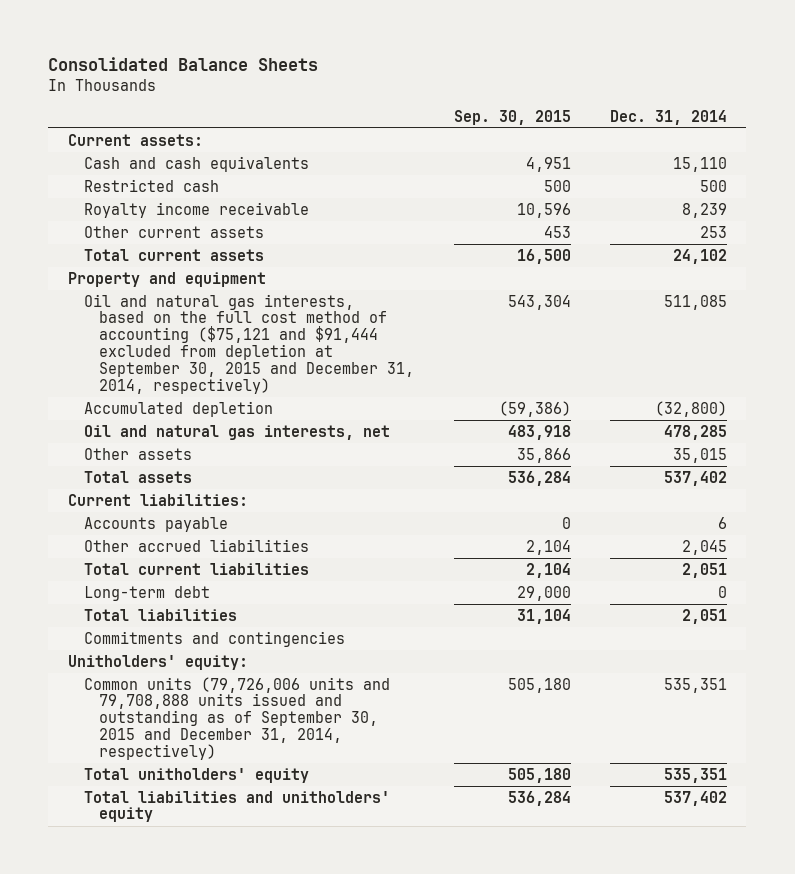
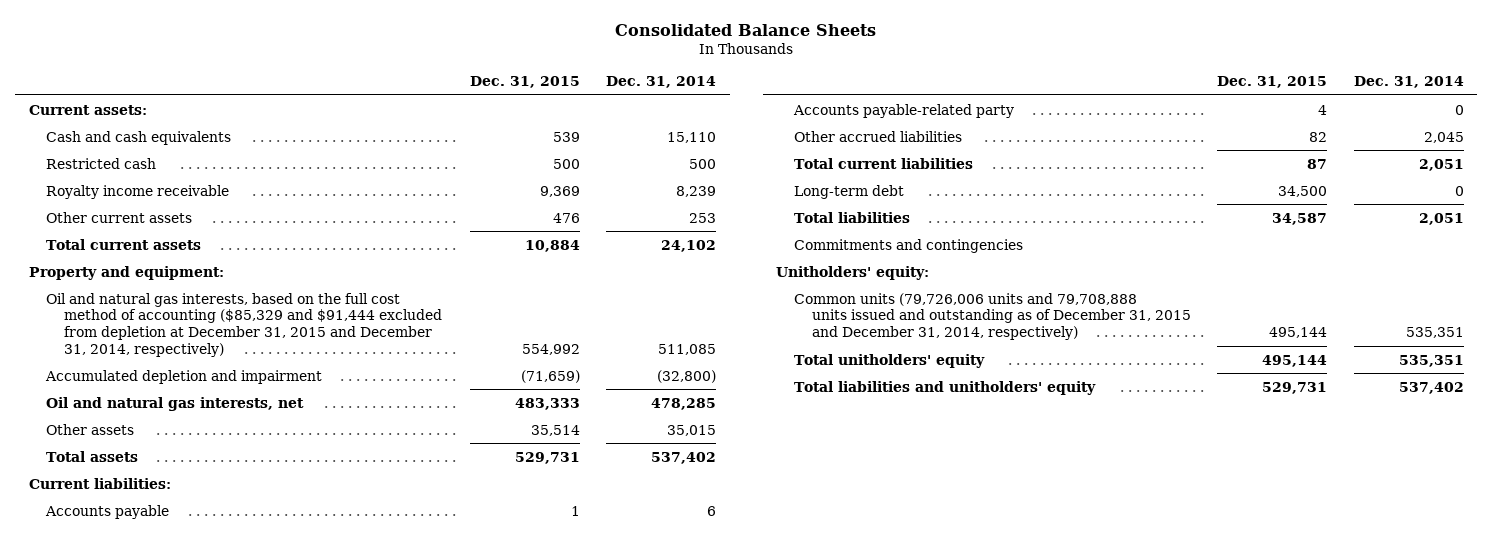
- | Sep. 30, 2015 | Dec. 31, 2014
+ | Dec. 31, 2015 | Dec. 31, 2014
- Property and equipment
- Oil and natural gas interests, based on the full cost method of accounting ($75,121 and $91,444 excluded from depletion at September 30, 2015 and December 31, 2014, respectively) | 543,304 | 511,085
- Accumulated depletion | (59,386) | (32,800)
+ Property and equipment:
+ Oil and natural gas interests, based on the full cost method of accounting ($85,329 and $91,444 excluded from depletion at December 31, 2015 and December 31, 2014, respectively) | 554,992 | 511,085
+ Accumulated depletion and impairment | (71,659) | (32,800)
+ Accounts payable-related party | 4 | 0
- Common units (79,726,006 units and 79,708,888 units issued and outstanding as of September 30, 2015 and December 31, 2014, respectively) | 505,180 | 535,351
+ Common units (79,726,006 units and 79,708,888 units issued and outstanding as of December 31, 2015 and December 31, 2014, respectively) | 495,144 | 535,351

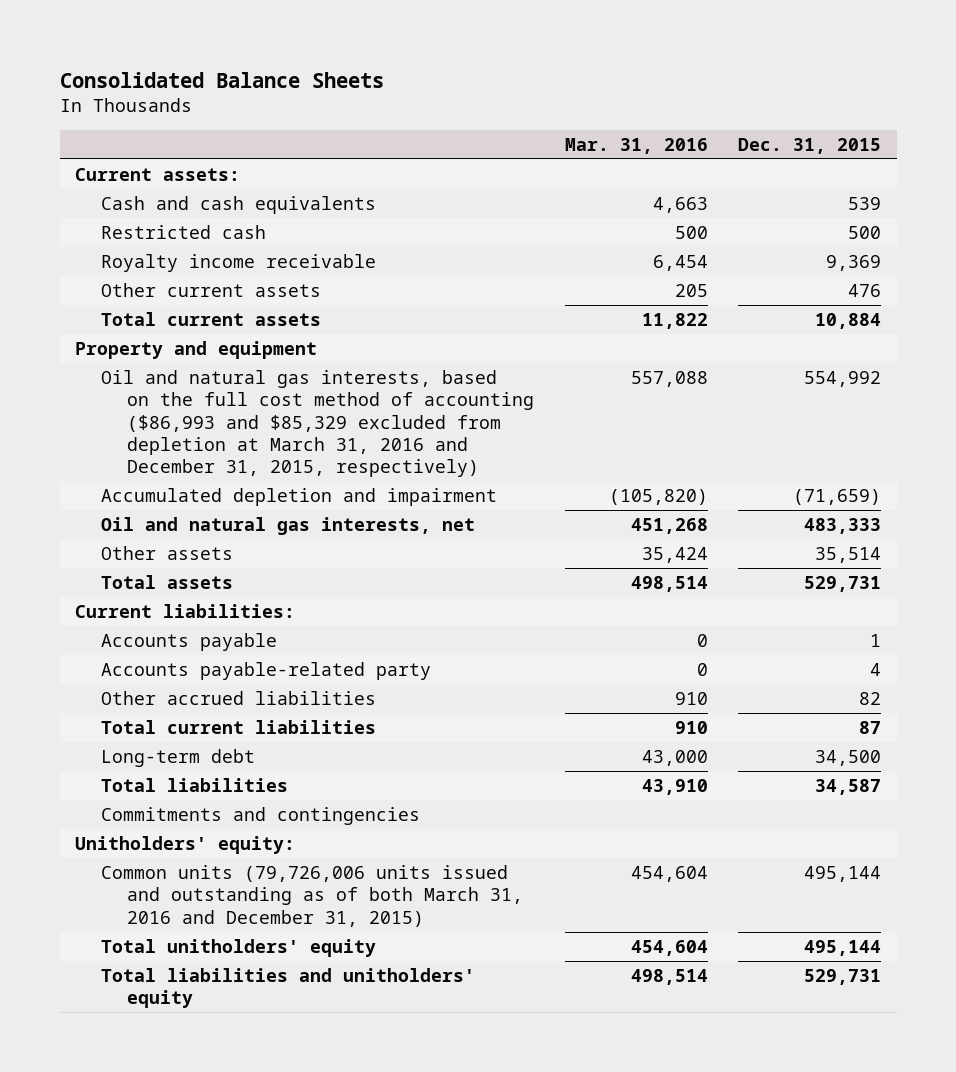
- | Dec. 31, 2015 | Dec. 31, 2014
+ | Mar. 31, 2016 | Dec. 31, 2015
- Property and equipment:
- Oil and natural gas interests, based on the full cost method of accounting ($85,329 and $91,444 excluded from depletion at December 31, 2015 and December 31, 2014, respectively) | 554,992 | 511,085
+ Property and equipment
+ Oil and natural gas interests, based on the full cost method of accounting ($86,993 and $85,329 excluded from depletion at March 31, 2016 and December 31, 2015, respectively) | 557,088 | 554,992
- Common units (79,726,006 units and 79,708,888 units issued and outstanding as of December 31, 2015 and December 31, 2014, respectively) | 495,144 | 535,351
+ Common units (79,726,006 units issued and outstanding as of both March 31, 2016 and December 31, 2015) | 454,604 | 495,144

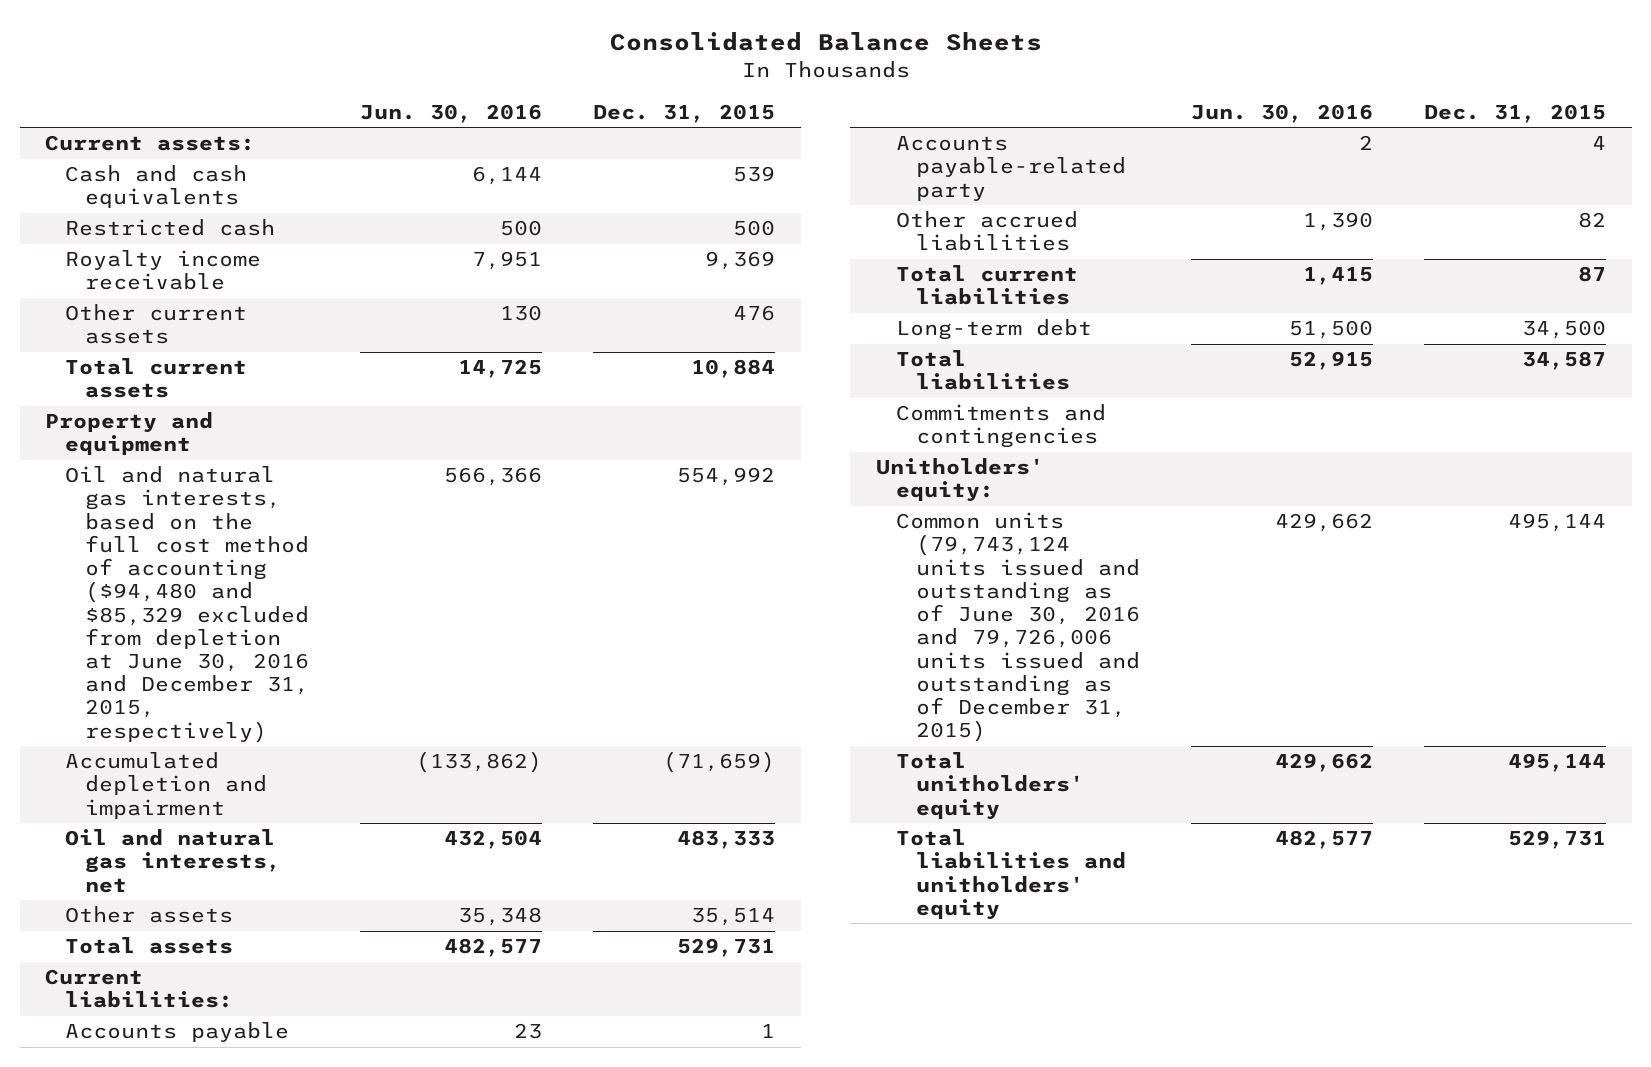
- | Mar. 31, 2016 | Dec. 31, 2015
+ | Jun. 30, 2016 | Dec. 31, 2015
- Oil and natural gas interests, based on the full cost method of accounting ($86,993 and $85,329 excluded from depletion at March 31, 2016 and December 31, 2015, respectively) | 557,088 | 554,992
+ Oil and natural gas interests, based on the full cost method of accounting ($94,480 and $85,329 excluded from depletion at June 30, 2016 and December 31, 2015, respectively) | 566,366 | 554,992
- Common units (79,726,006 units issued and outstanding as of both March 31, 2016 and December 31, 2015) | 454,604 | 495,144
+ Common units (79,743,124 units issued and outstanding as of June 30, 2016 and 79,726,006 units issued and outstanding as of December 31, 2015) | 429,662 | 495,144

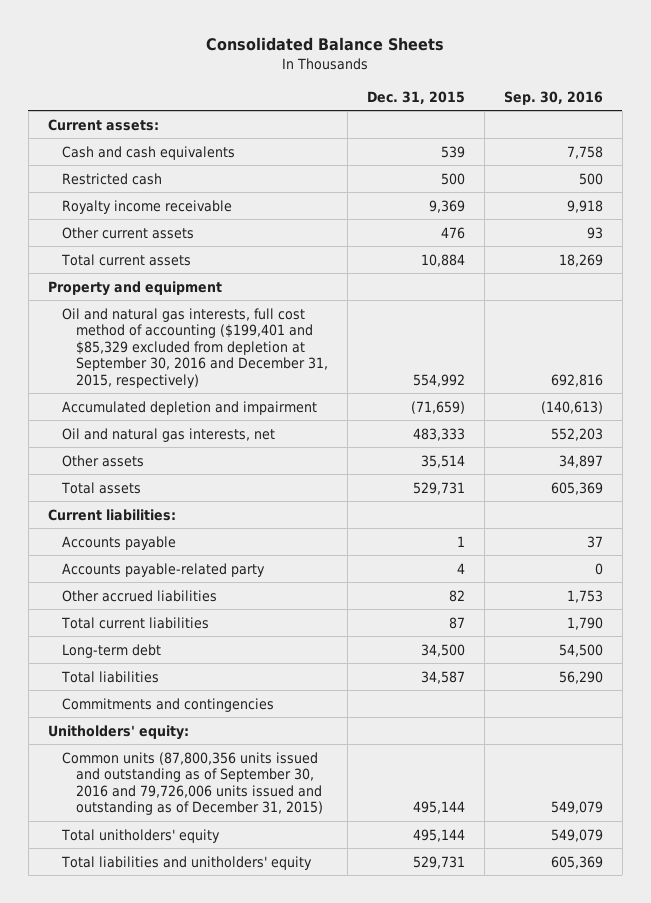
- | Jun. 30, 2016 | Dec. 31, 2015
+ | Dec. 31, 2015 | Sep. 30, 2016
- Oil and natural gas interests, based on the full cost method of accounting ($94,480 and $85,329 excluded from depletion at June 30, 2016 and December 31, 2015, respectively) | 566,366 | 554,992
+ Oil and natural gas interests, full cost method of accounting ($199,401 and $85,329 excluded from depletion at September 30, 2016 and December 31, 2015, respectively) | 554,992 | 692,816
- Common units (79,743,124 units issued and outstanding as of June 30, 2016 and 79,726,006 units issued and outstanding as of December 31, 2015) | 429,662 | 495,144
+ Common units (87,800,356 units issued and outstanding as of September 30, 2016 and 79,726,006 units issued and outstanding as of December 31, 2015) | 495,144 | 549,079

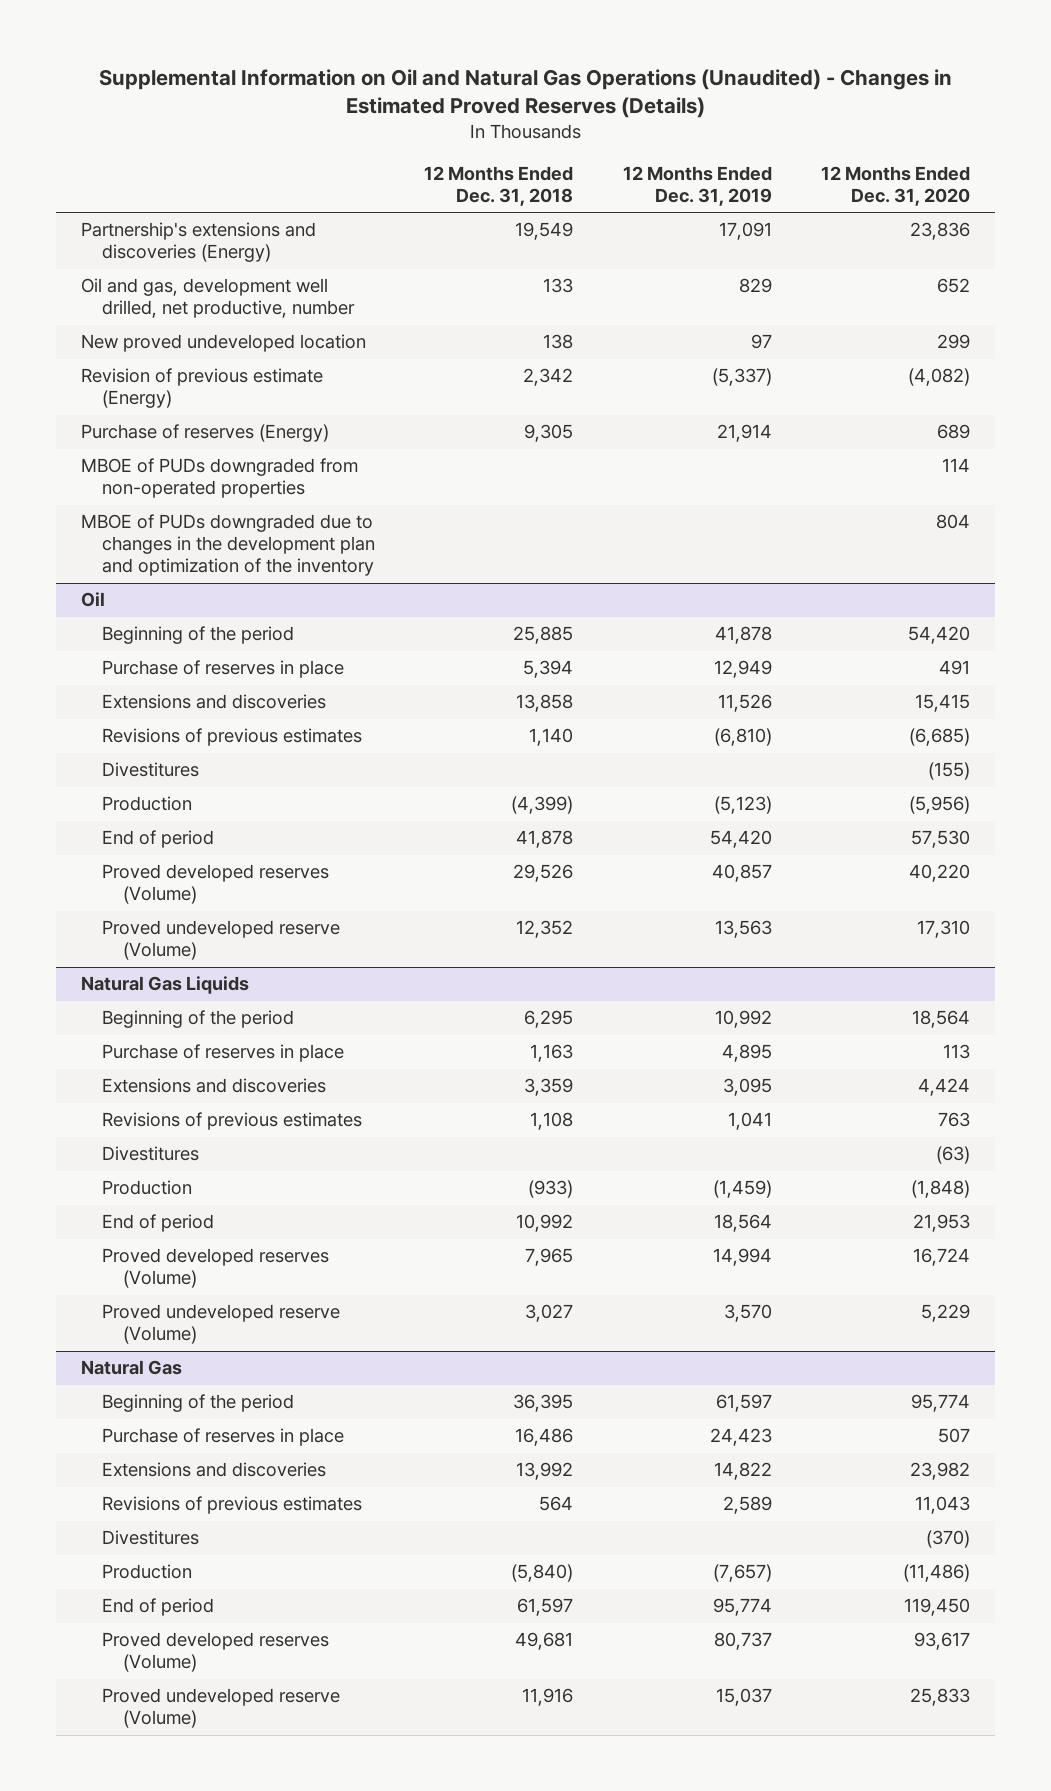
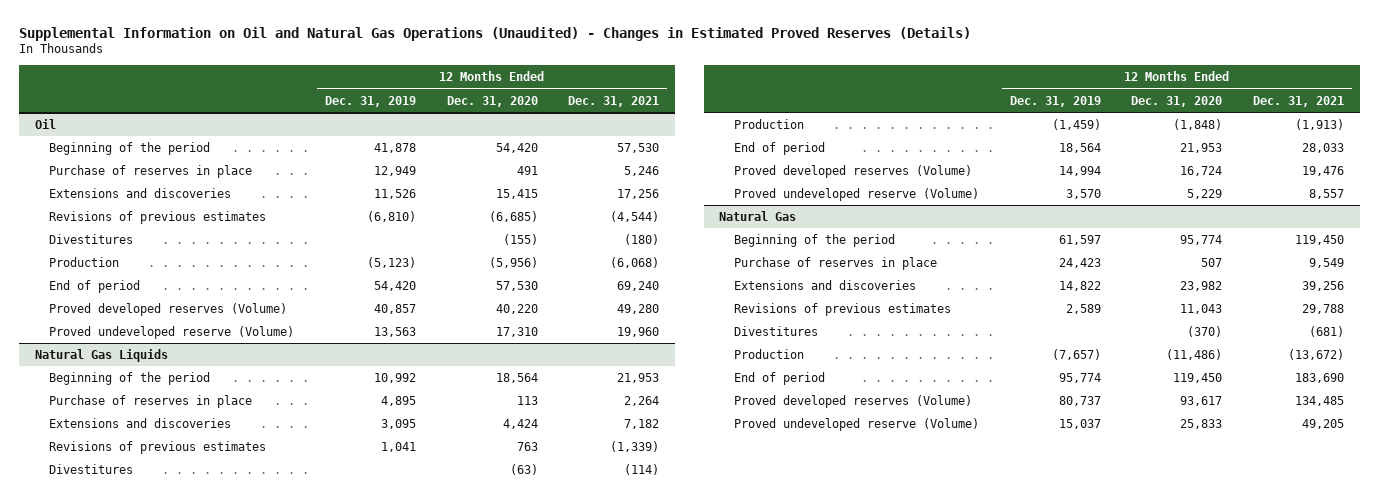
- | 12 Months Ended Dec. 31, 2018 | 12 Months Ended Dec. 31, 2019 | 12 Months Ended Dec. 31, 2020
+ | 12 Months Ended Dec. 31, 2019 | 12 Months Ended Dec. 31, 2020 | 12 Months Ended Dec. 31, 2021
- Partnership's extensions and discoveries (Energy) | 19,549 | 17,091 | 23,836
- Oil and gas, development well drilled, net productive, number | 133 | 829 | 652
- New proved undeveloped location | 138 | 97 | 299
- Revision of previous estimate (Energy) | 2,342 | (5,337) | (4,082)
- Purchase of reserves (Energy) | 9,305 | 21,914 | 689
- MBOE of PUDs downgraded from non-operated properties | | | 114
- MBOE of PUDs downgraded due to changes in the development plan and optimization of the inventory | | | 804

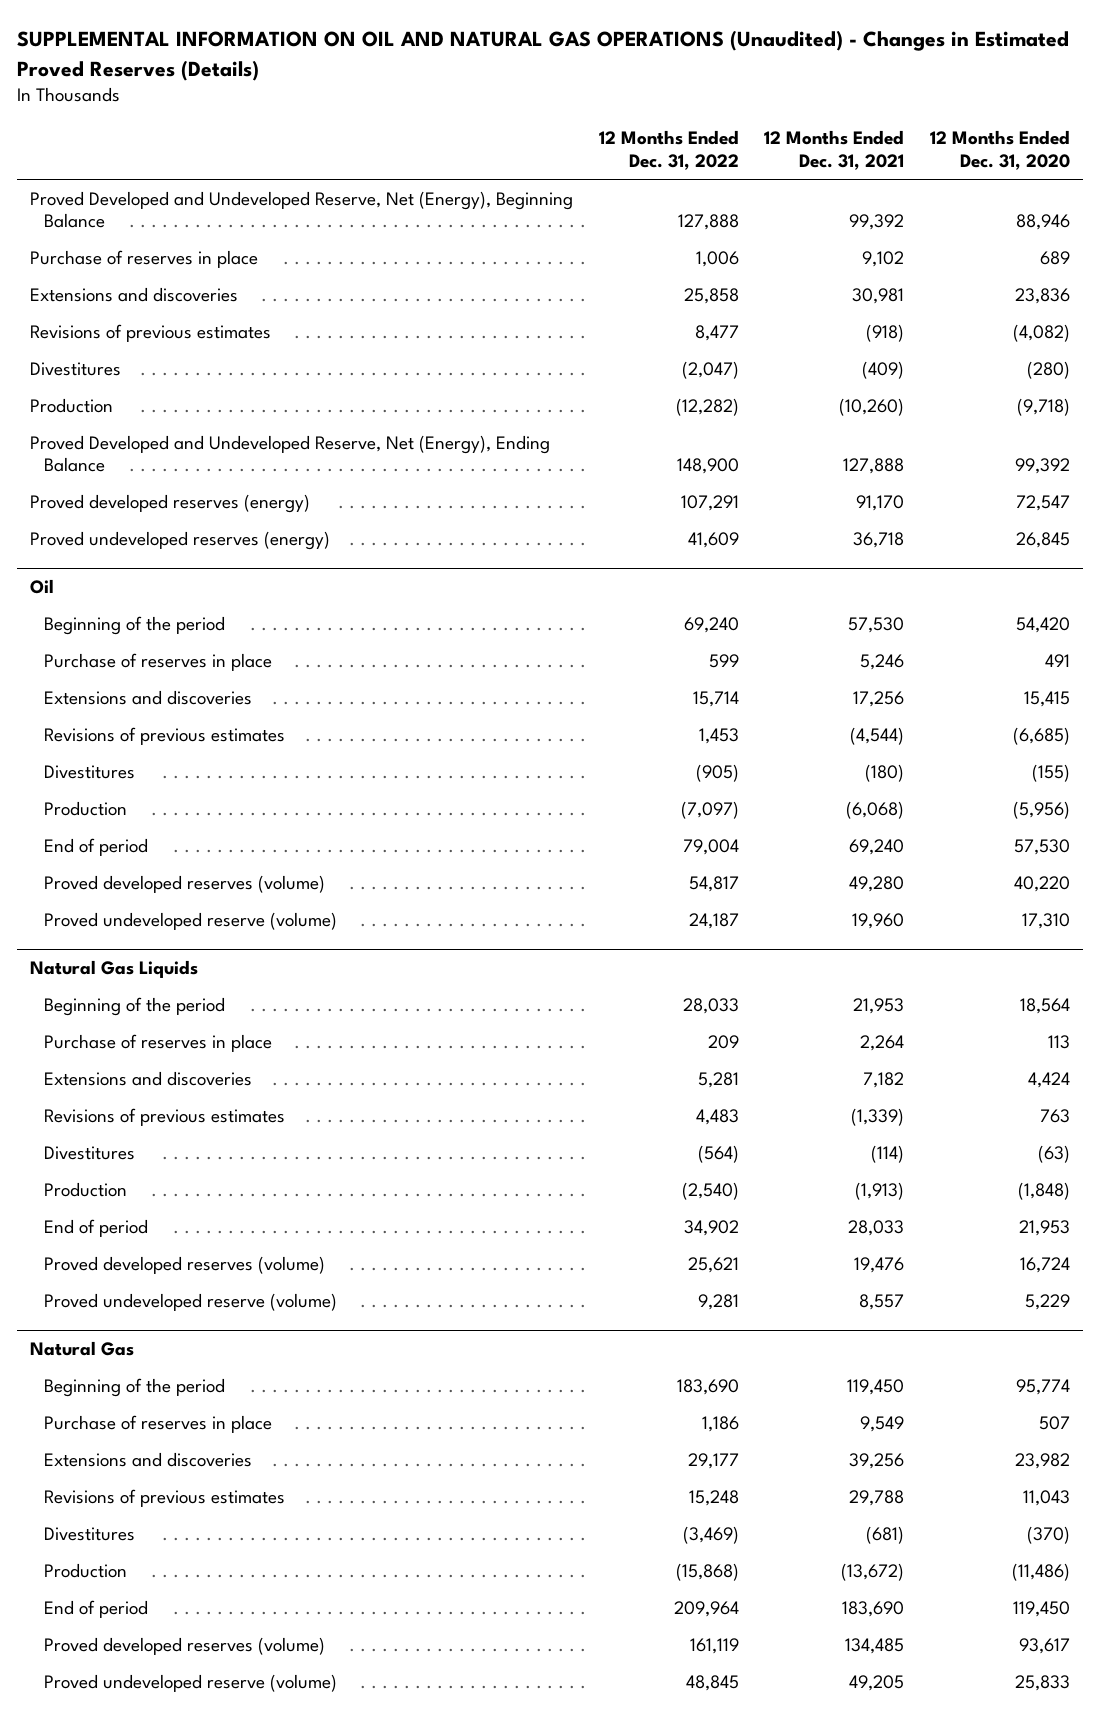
- Supplemental Information on Oil and Natural Gas Operations (Unaudited) - Changes in Estimated Proved Reserves (Details)
+ SUPPLEMENTAL INFORMATION ON OIL AND NATURAL GAS OPERATIONS (Unaudited) - Changes in Estimated Proved Reserves (Details)
- | 12 Months Ended Dec. 31, 2019 | 12 Months Ended Dec. 31, 2020 | 12 Months Ended Dec. 31, 2021
+ | 12 Months Ended Dec. 31, 2022 | 12 Months Ended Dec. 31, 2021 | 12 Months Ended Dec. 31, 2020
+ Proved Developed and Undeveloped Reserve, Net (Energy), Beginning Balance | 127,888 | 99,392 | 88,946
+ Purchase of reserves in place | 1,006 | 9,102 | 689
+ Extensions and discoveries | 25,858 | 30,981 | 23,836
+ Revisions of previous estimates | 8,477 | (918) | (4,082)
+ Divestitures | (2,047) | (409) | (280)
+ Production | (12,282) | (10,260) | (9,718)
+ Proved Developed and Undeveloped Reserve, Net (Energy), Ending Balance | 148,900 | 127,888 | 99,392
+ Proved developed reserves (energy) | 107,291 | 91,170 | 72,547
+ Proved undeveloped reserves (energy) | 41,609 | 36,718 | 26,845
@ Oil
- Proved developed reserves (Volume) | 40,857 | 40,220 | 49,280
- Proved undeveloped reserve (Volume) | 13,563 | 17,310 | 19,960
+ Proved developed reserves (volume) | 54,817 | 49,280 | 40,220
+ Proved undeveloped reserve (volume) | 24,187 | 19,960 | 17,310
@ Natural Gas Liquids
- Proved developed reserves (Volume) | 14,994 | 16,724 | 19,476
- Proved undeveloped reserve (Volume) | 3,570 | 5,229 | 8,557
+ Proved developed reserves (volume) | 25,621 | 19,476 | 16,724
+ Proved undeveloped reserve (volume) | 9,281 | 8,557 | 5,229
@ Natural Gas
- Proved developed reserves (Volume) | 80,737 | 93,617 | 134,485
- Proved undeveloped reserve (Volume) | 15,037 | 25,833 | 49,205
+ Proved developed reserves (volume) | 161,119 | 134,485 | 93,617
+ Proved undeveloped reserve (volume) | 48,845 | 49,205 | 25,833

